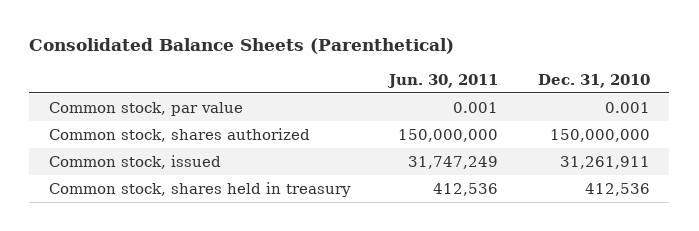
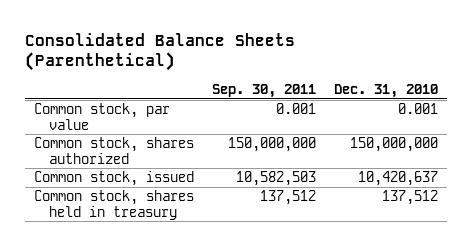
- | Jun. 30, 2011 | Dec. 31, 2010
+ | Sep. 30, 2011 | Dec. 31, 2010
- Common stock, issued | 31,747,249 | 31,261,911
- Common stock, shares held in treasury | 412,536 | 412,536
+ Common stock, issued | 10,582,503 | 10,420,637
+ Common stock, shares held in treasury | 137,512 | 137,512

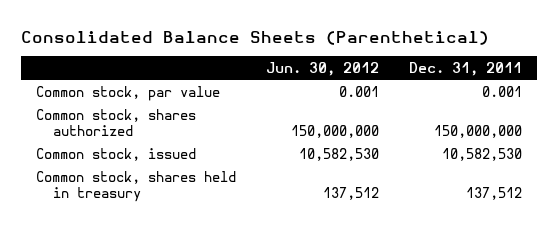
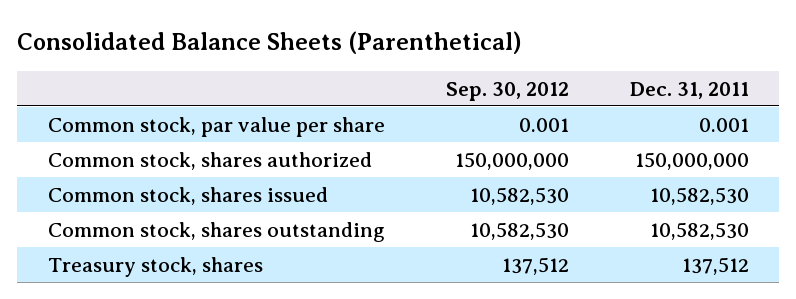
- | Jun. 30, 2012 | Dec. 31, 2011
+ | Sep. 30, 2012 | Dec. 31, 2011
- Common stock, par value | 0.001 | 0.001
+ Common stock, par value per share | 0.001 | 0.001
- Common stock, issued | 10,582,530 | 10,582,530
- Common stock, shares held in treasury | 137,512 | 137,512
+ Common stock, shares issued | 10,582,530 | 10,582,530
+ Common stock, shares outstanding | 10,582,530 | 10,582,530
+ Treasury stock, shares | 137,512 | 137,512

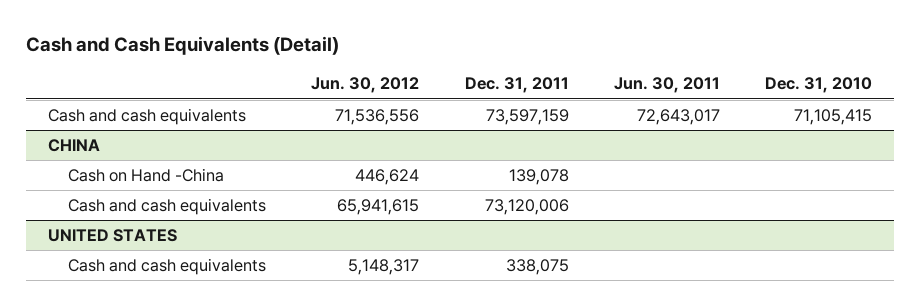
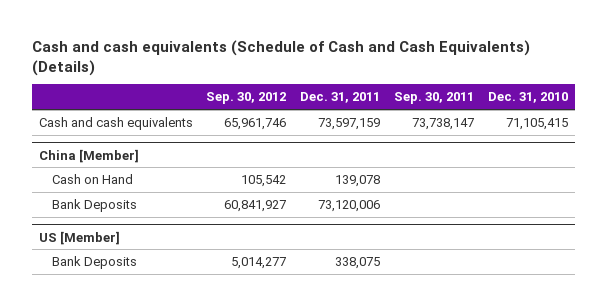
- Cash and Cash Equivalents (Detail)
+ Cash and cash equivalents (Schedule of Cash and Cash Equivalents) (Details)
- | Jun. 30, 2012 | Dec. 31, 2011 | Jun. 30, 2011 | Dec. 31, 2010
+ | Sep. 30, 2012 | Dec. 31, 2011 | Sep. 30, 2011 | Dec. 31, 2010
- CHINA
- Cash on Hand -China | 446,624 | 139,078 | |
- Cash and cash equivalents | 65,941,615 | 73,120,006 | |
- UNITED STATES
- Cash and cash equivalents | 5,148,317 | 338,075 | |
+ China [Member]
+ Cash on Hand | 105,542 | 139,078 | |
+ Bank Deposits | 60,841,927 | 73,120,006 | |
+ US [Member]
+ Bank Deposits | 5,014,277 | 338,075 | |

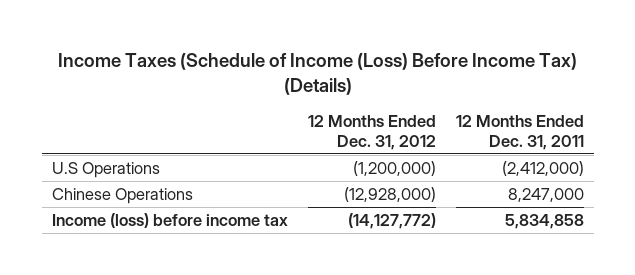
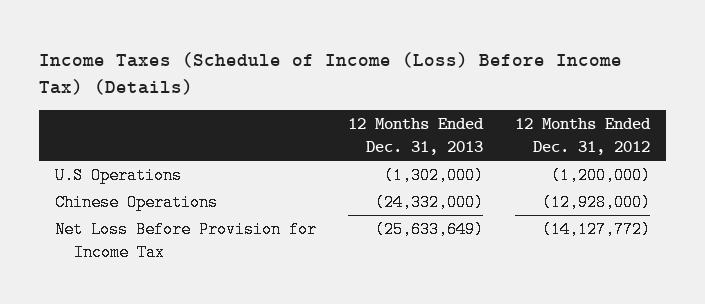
- | 12 Months Ended Dec. 31, 2012 | 12 Months Ended Dec. 31, 2011
+ | 12 Months Ended Dec. 31, 2013 | 12 Months Ended Dec. 31, 2012
- Income (loss) before income tax | (14,127,772) | 5,834,858
+ Net Loss Before Provision for Income Tax | (25,633,649) | (14,127,772)

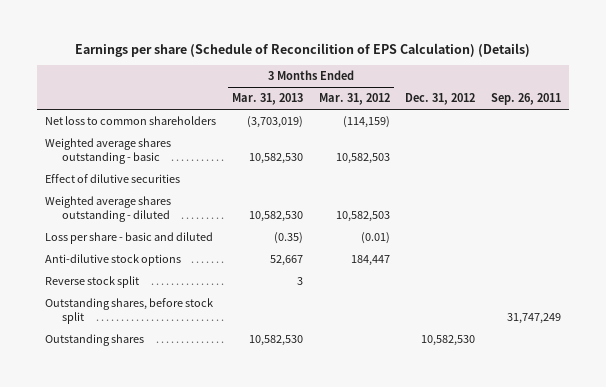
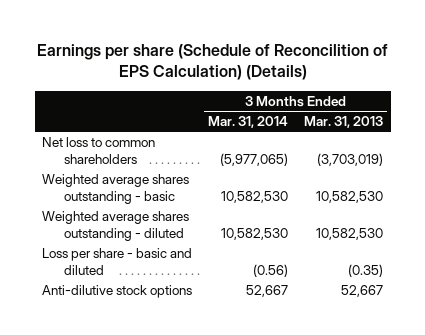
- | 3 Months Ended Mar. 31, 2013 | 3 Months Ended Mar. 31, 2012 | Dec. 31, 2012 | Sep. 26, 2011
+ | 3 Months Ended Mar. 31, 2014 | 3 Months Ended Mar. 31, 2013
- Effect of dilutive securities
- Reverse stock split | 3 | | |
- Outstanding shares, before stock split | | | | 31,747,249
- Outstanding shares | 10,582,530 | | 10,582,530 |

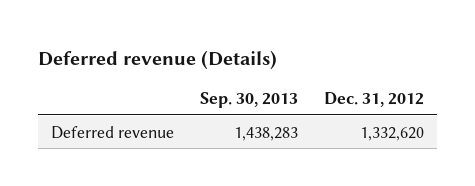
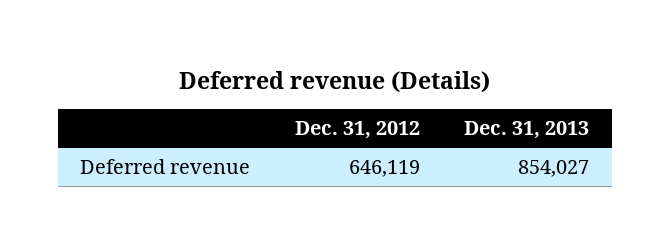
- | Sep. 30, 2013 | Dec. 31, 2012
+ | Dec. 31, 2012 | Dec. 31, 2013
- Deferred revenue | 1,438,283 | 1,332,620
+ Deferred revenue | 646,119 | 854,027

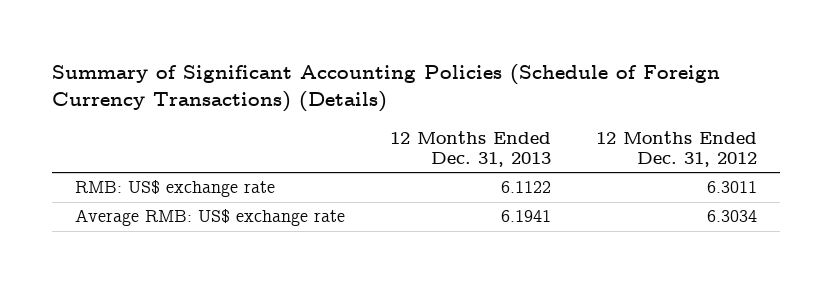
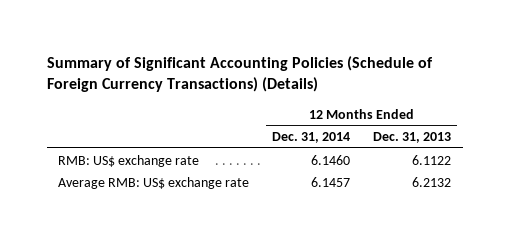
- | 12 Months Ended Dec. 31, 2013 | 12 Months Ended Dec. 31, 2012
+ | 12 Months Ended Dec. 31, 2014 | 12 Months Ended Dec. 31, 2013
- Average RMB: US$ exchange rate | 6.1941 | 6.3034
+ Average RMB: US$ exchange rate | 6.1457 | 6.2132

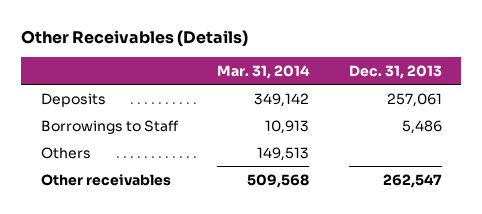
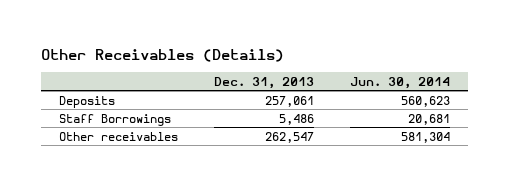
- | Mar. 31, 2014 | Dec. 31, 2013
+ | Dec. 31, 2013 | Jun. 30, 2014
- Borrowings to Staff | 10,913 | 5,486
- Others | 149,513 |
+ Staff Borrowings | 5,486 | 20,681

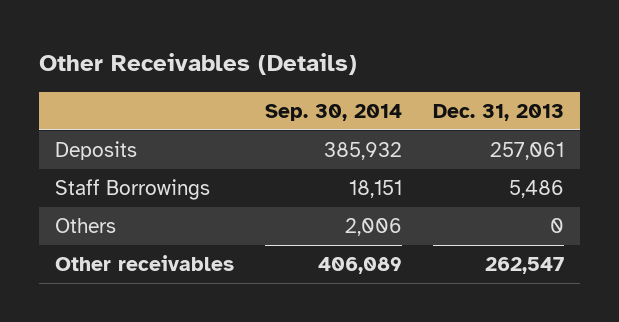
- | Dec. 31, 2013 | Jun. 30, 2014
+ | Sep. 30, 2014 | Dec. 31, 2013
+ Others | 2,006 | 0

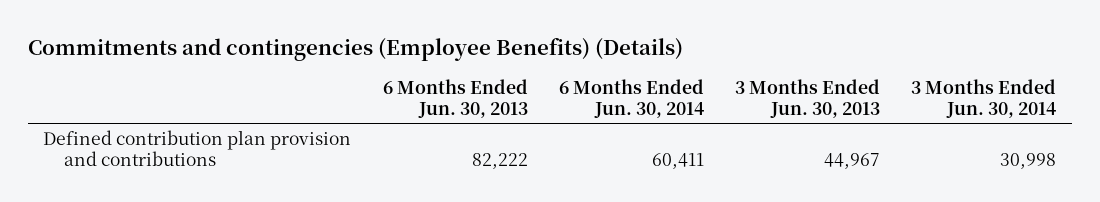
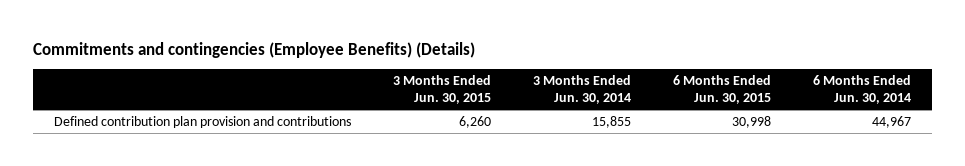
- | 6 Months Ended Jun. 30, 2013 | 6 Months Ended Jun. 30, 2014 | 3 Months Ended Jun. 30, 2013 | 3 Months Ended Jun. 30, 2014
+ | 3 Months Ended Jun. 30, 2015 | 3 Months Ended Jun. 30, 2014 | 6 Months Ended Jun. 30, 2015 | 6 Months Ended Jun. 30, 2014
- Defined contribution plan provision and contributions | 82,222 | 60,411 | 44,967 | 30,998
+ Defined contribution plan provision and contributions | 6,260 | 15,855 | 30,998 | 44,967

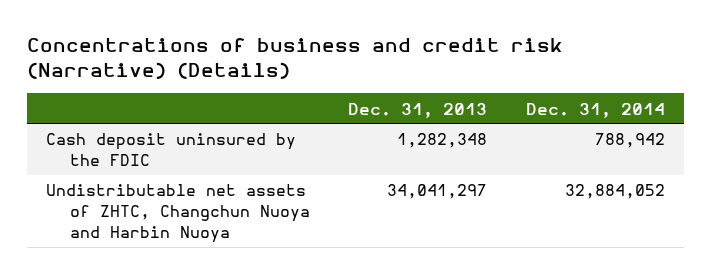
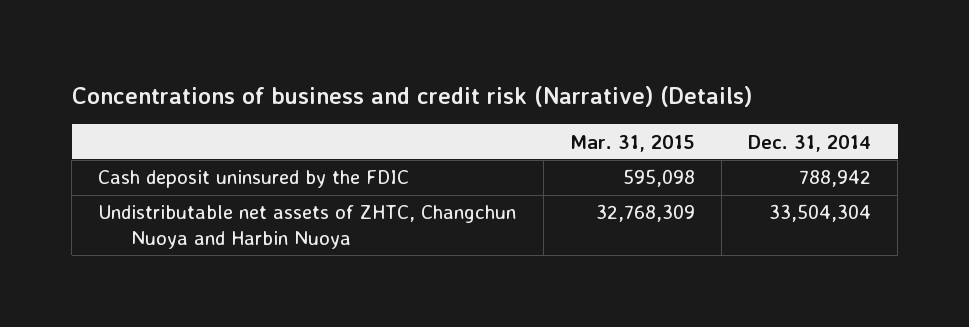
- | Dec. 31, 2013 | Dec. 31, 2014
+ | Mar. 31, 2015 | Dec. 31, 2014
- Undistributable net assets of ZHTC, Changchun Nuoya and Harbin Nuoya | 34,041,297 | 32,884,052
+ Undistributable net assets of ZHTC, Changchun Nuoya and Harbin Nuoya | 32,768,309 | 33,504,304

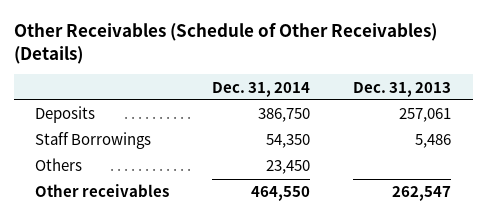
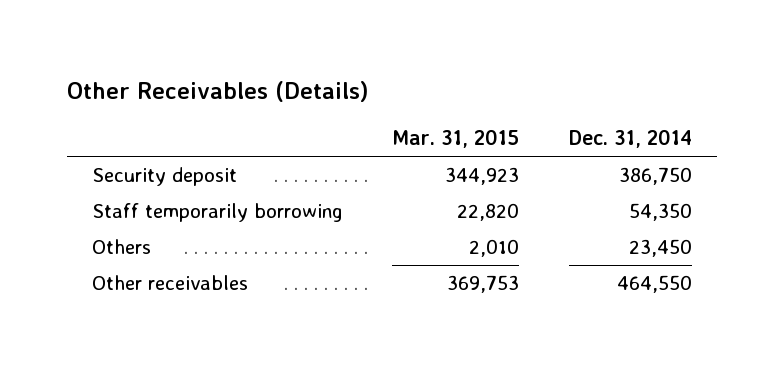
- Other Receivables (Schedule of Other Receivables) (Details)
+ Other Receivables (Details)
- | Dec. 31, 2014 | Dec. 31, 2013
+ | Mar. 31, 2015 | Dec. 31, 2014
- Deposits | 386,750 | 257,061
- Staff Borrowings | 54,350 | 5,486
+ Security deposit | 344,923 | 386,750
+ Staff temporarily borrowing | 22,820 | 54,350

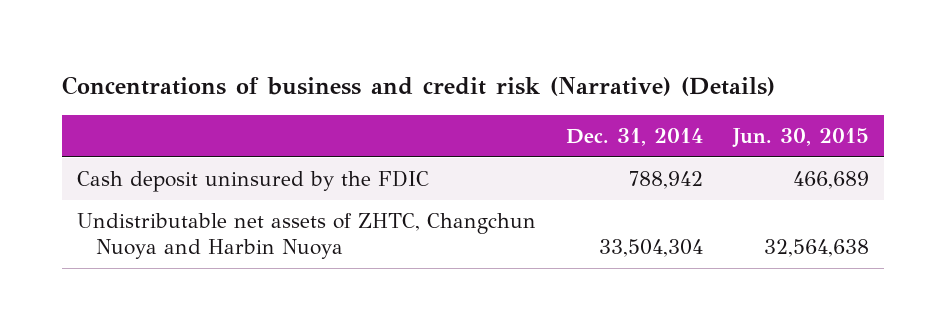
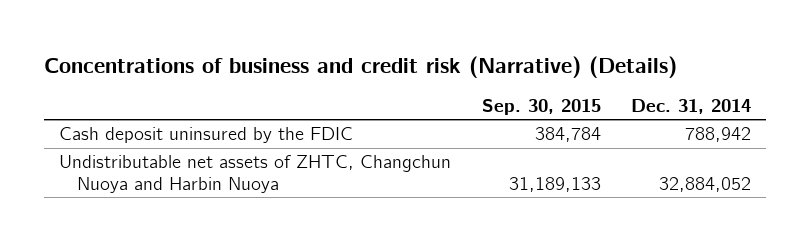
- | Dec. 31, 2014 | Jun. 30, 2015
+ | Sep. 30, 2015 | Dec. 31, 2014
- Undistributable net assets of ZHTC, Changchun Nuoya and Harbin Nuoya | 33,504,304 | 32,564,638
+ Undistributable net assets of ZHTC, Changchun Nuoya and Harbin Nuoya | 31,189,133 | 32,884,052

